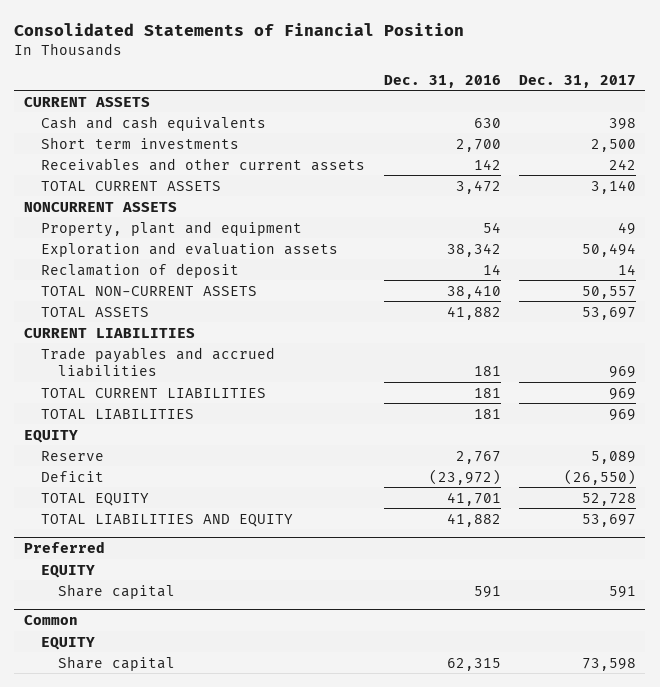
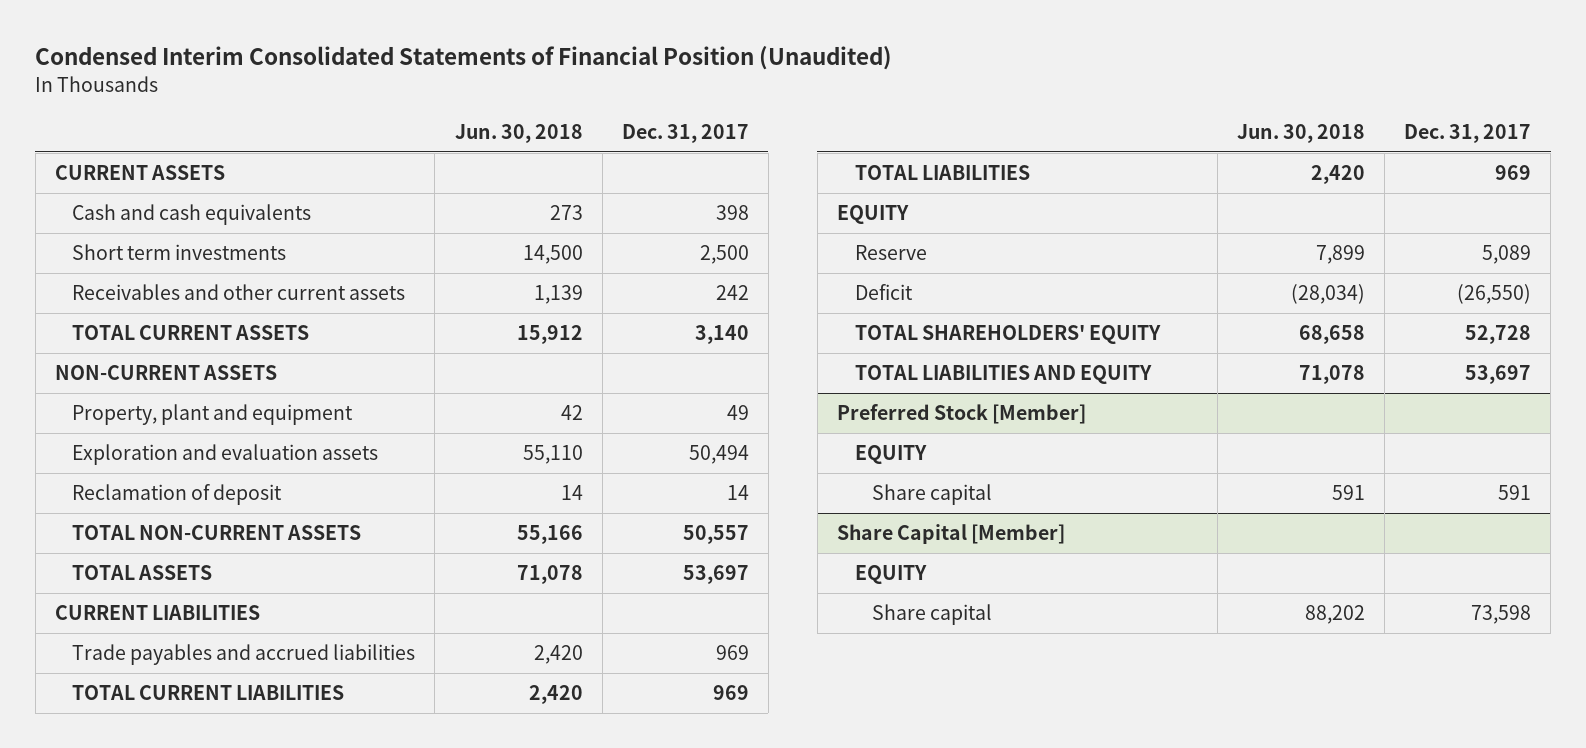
- Consolidated Statements of Financial Position
+ Condensed Interim Consolidated Statements of Financial Position (Unaudited)
- | Dec. 31, 2016 | Dec. 31, 2017
+ | Jun. 30, 2018 | Dec. 31, 2017
- NONCURRENT ASSETS
+ NON-CURRENT ASSETS
- TOTAL EQUITY | 41,701 | 52,728
+ TOTAL SHAREHOLDERS' EQUITY | 68,658 | 52,728
- Preferred
+ Preferred Stock [Member]
- Common
+ Share Capital [Member]

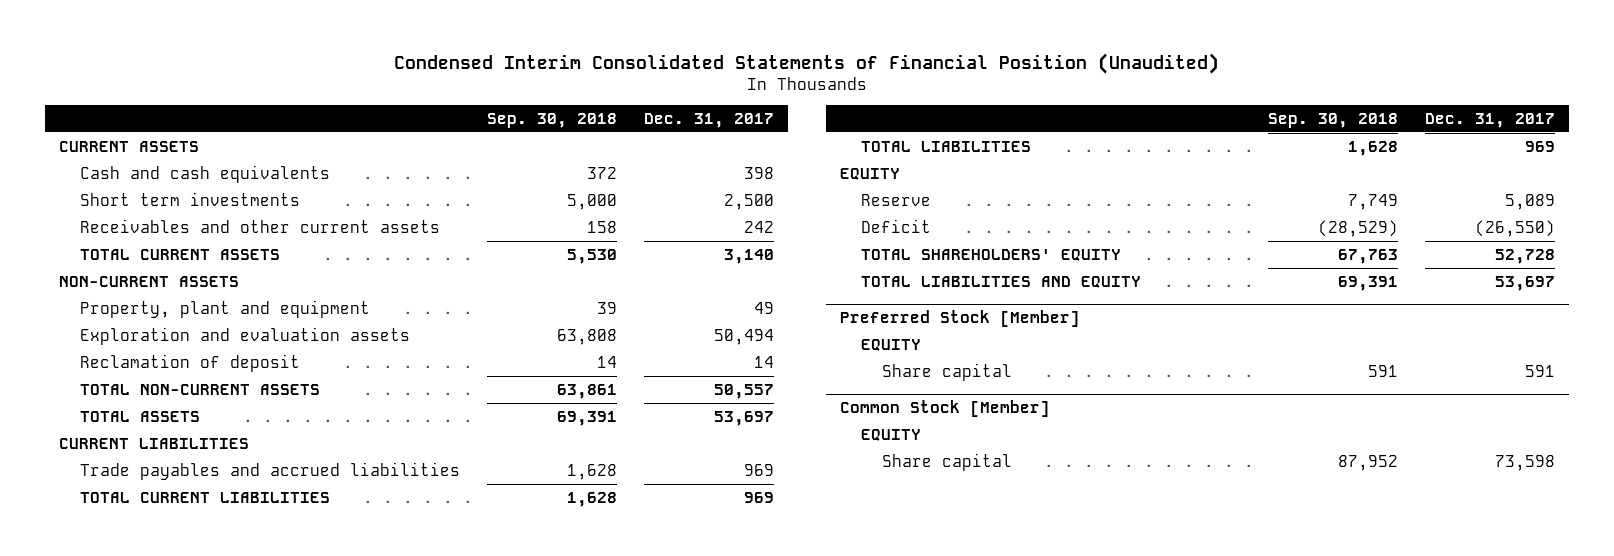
- | Jun. 30, 2018 | Dec. 31, 2017
+ | Sep. 30, 2018 | Dec. 31, 2017
- Share Capital [Member]
+ Common Stock [Member]

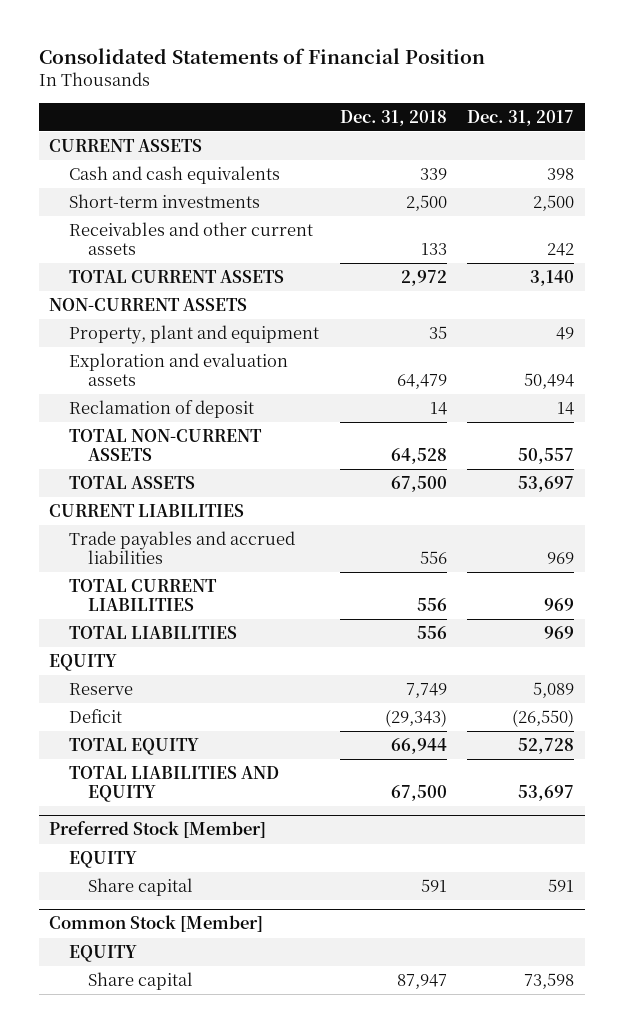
- Condensed Interim Consolidated Statements of Financial Position (Unaudited)
+ Consolidated Statements of Financial Position
- | Sep. 30, 2018 | Dec. 31, 2017
+ | Dec. 31, 2018 | Dec. 31, 2017
- Short term investments | 5,000 | 2,500
+ Short-term investments | 2,500 | 2,500
- TOTAL SHAREHOLDERS' EQUITY | 67,763 | 52,728
+ TOTAL EQUITY | 66,944 | 52,728

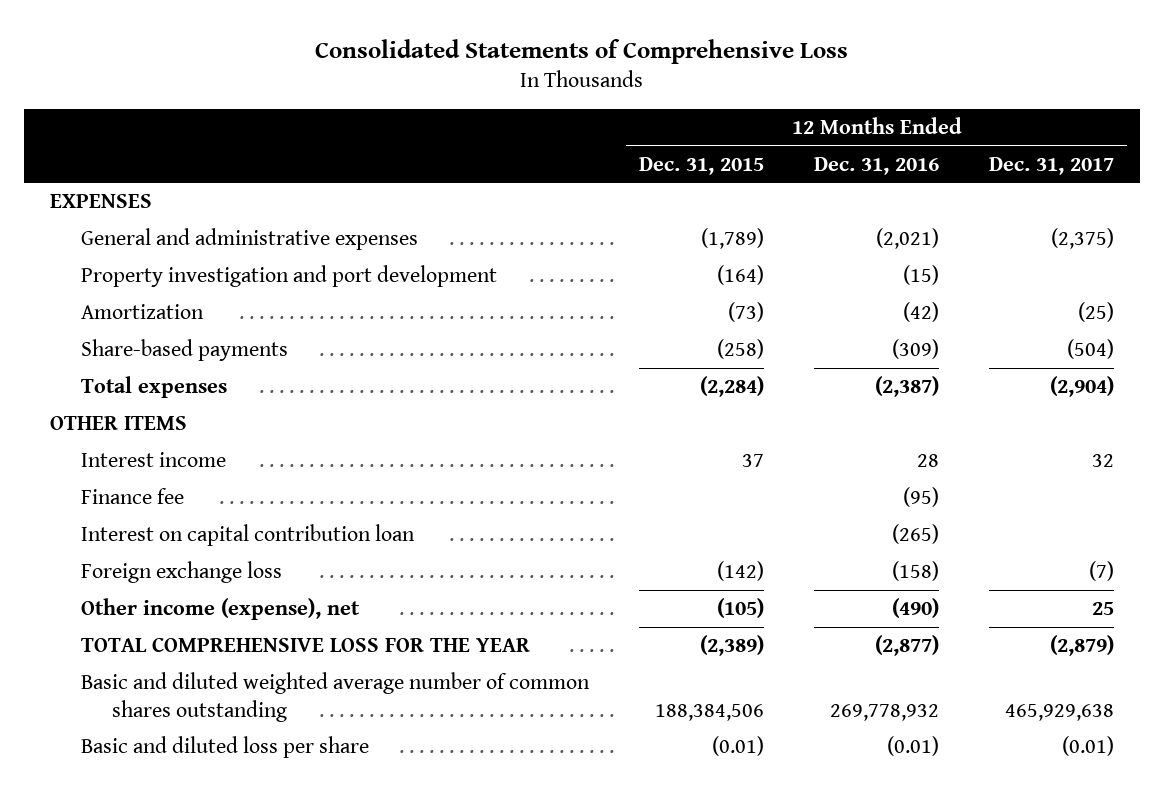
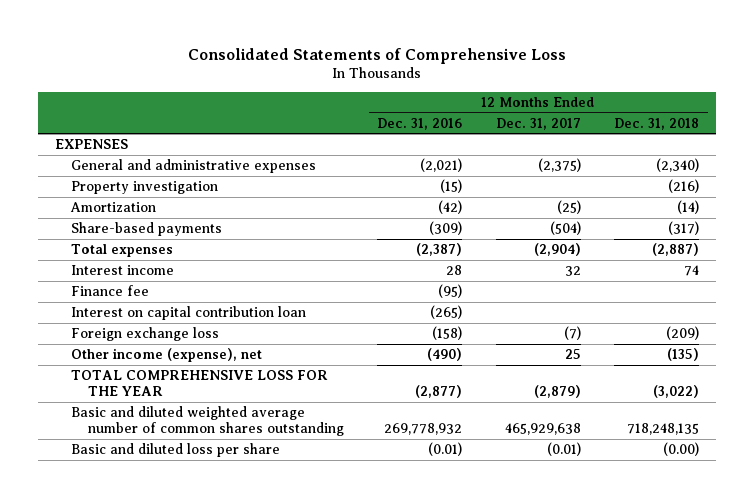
- | 12 Months Ended Dec. 31, 2015 | 12 Months Ended Dec. 31, 2016 | 12 Months Ended Dec. 31, 2017
+ | 12 Months Ended Dec. 31, 2016 | 12 Months Ended Dec. 31, 2017 | 12 Months Ended Dec. 31, 2018
- Property investigation and port development | (164) | (15) |
+ Property investigation | (15) | | (216)
- OTHER ITEMS

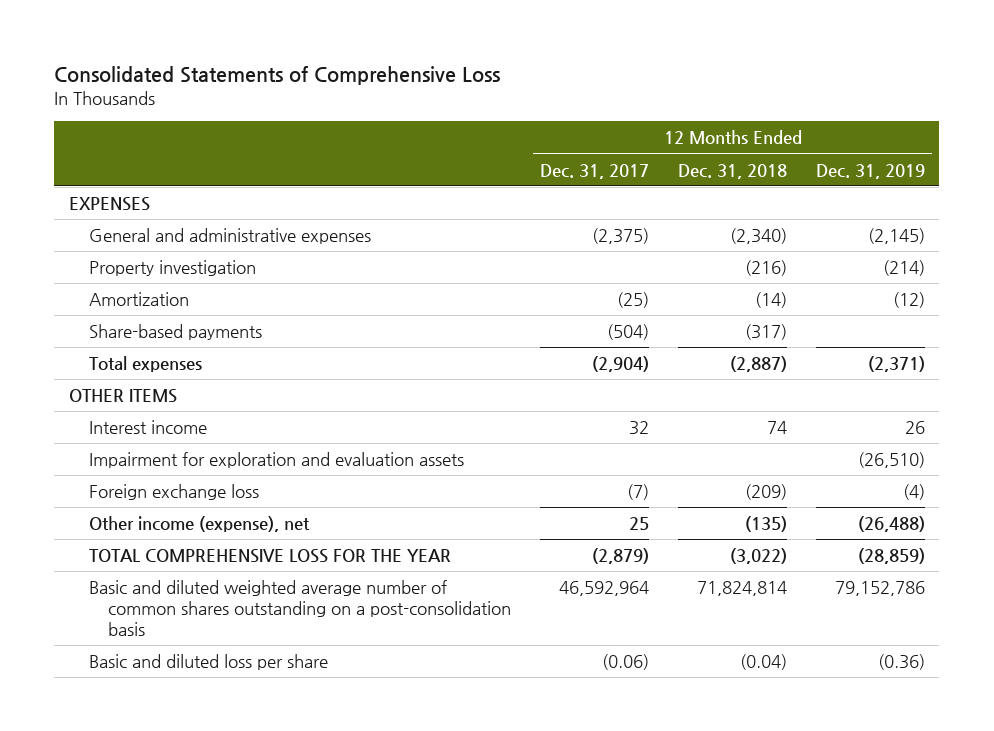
- | 12 Months Ended Dec. 31, 2016 | 12 Months Ended Dec. 31, 2017 | 12 Months Ended Dec. 31, 2018
+ | 12 Months Ended Dec. 31, 2017 | 12 Months Ended Dec. 31, 2018 | 12 Months Ended Dec. 31, 2019
+ OTHER ITEMS
- Finance fee | (95) | |
- Interest on capital contribution loan | (265) | |
+ Impairment for exploration and evaluation assets | | | (26,510)
- Basic and diluted weighted average number of common shares outstanding | 269,778,932 | 465,929,638 | 718,248,135
- Basic and diluted loss per share | (0.01) | (0.01) | (0.00)
+ Basic and diluted weighted average number of common shares outstanding on a post-consolidation basis | 46,592,964 | 71,824,814 | 79,152,786
+ Basic and diluted loss per share | (0.06) | (0.04) | (0.36)

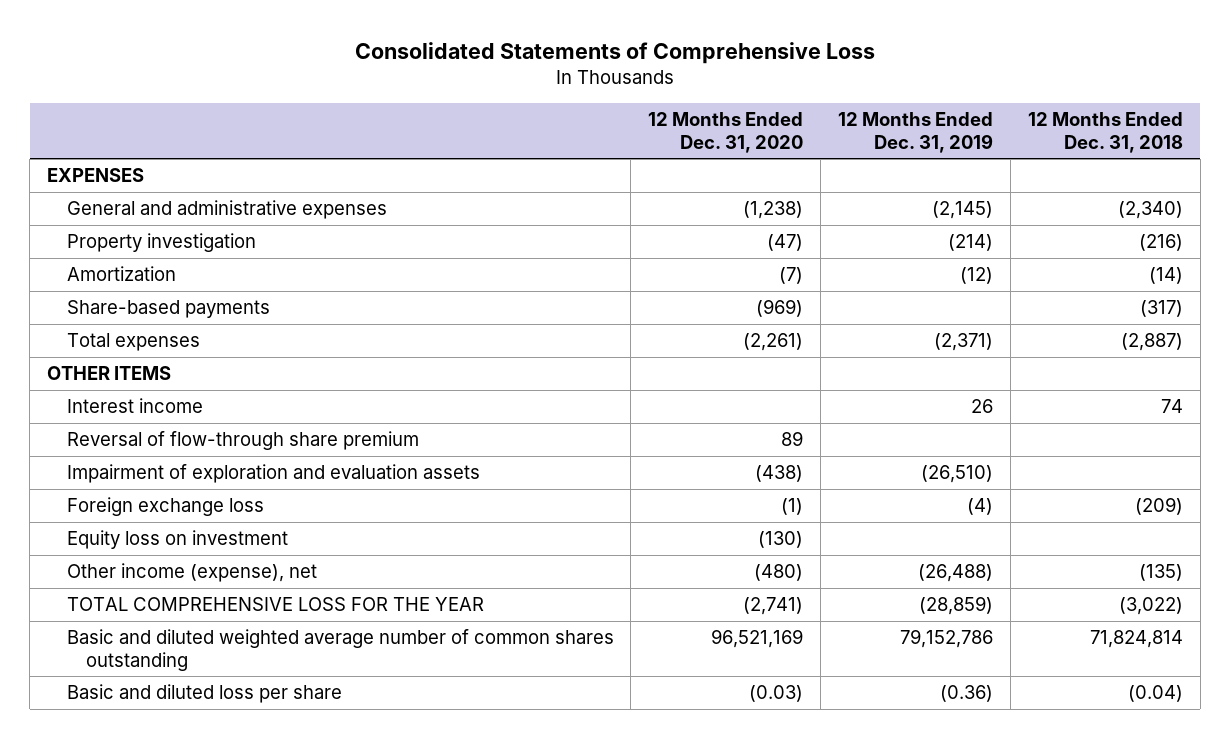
- | 12 Months Ended Dec. 31, 2017 | 12 Months Ended Dec. 31, 2018 | 12 Months Ended Dec. 31, 2019
+ | 12 Months Ended Dec. 31, 2020 | 12 Months Ended Dec. 31, 2019 | 12 Months Ended Dec. 31, 2018
- Impairment for exploration and evaluation assets | | | (26,510)
+ Reversal of flow-through share premium | 89 | |
+ Impairment of exploration and evaluation assets | (438) | (26,510) |
+ Equity loss on investment | (130) | |
- Basic and diluted weighted average number of common shares outstanding on a post-consolidation basis | 46,592,964 | 71,824,814 | 79,152,786
+ Basic and diluted weighted average number of common shares outstanding | 96,521,169 | 79,152,786 | 71,824,814

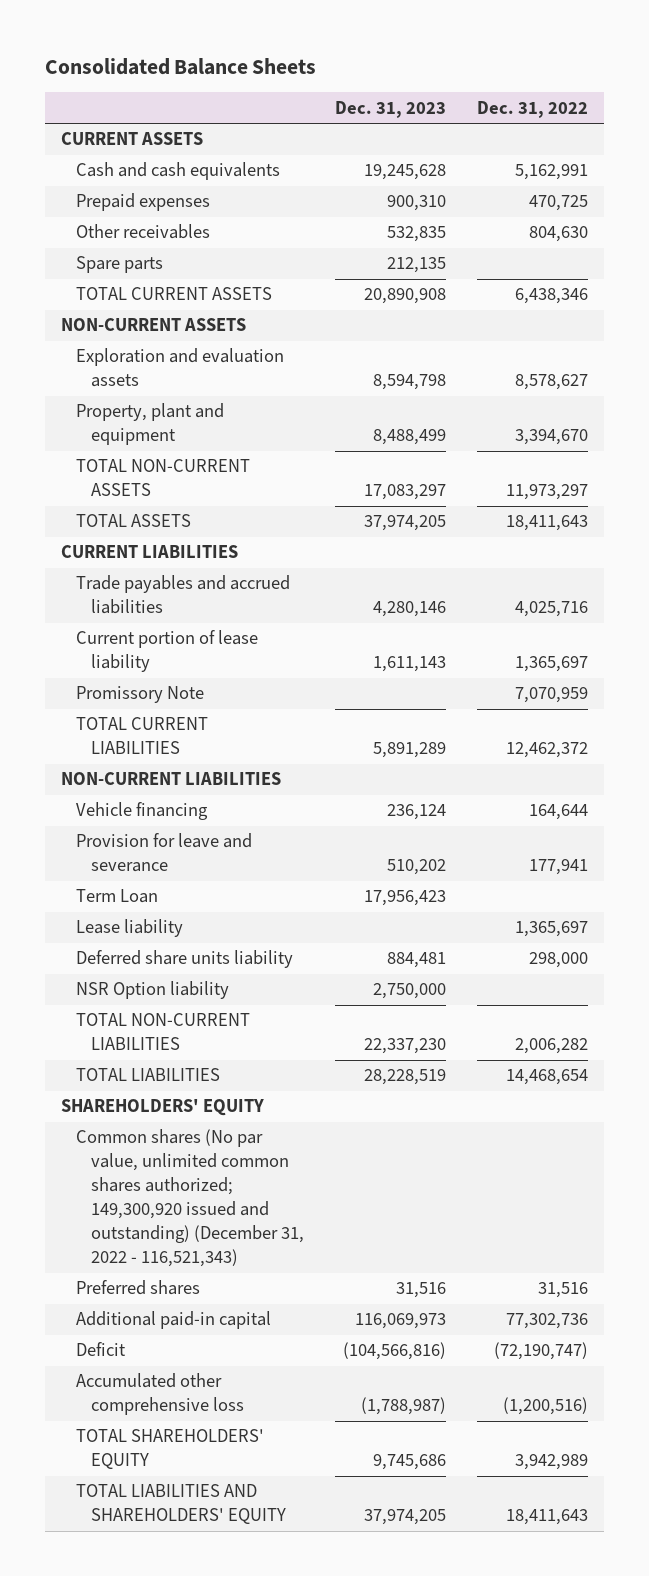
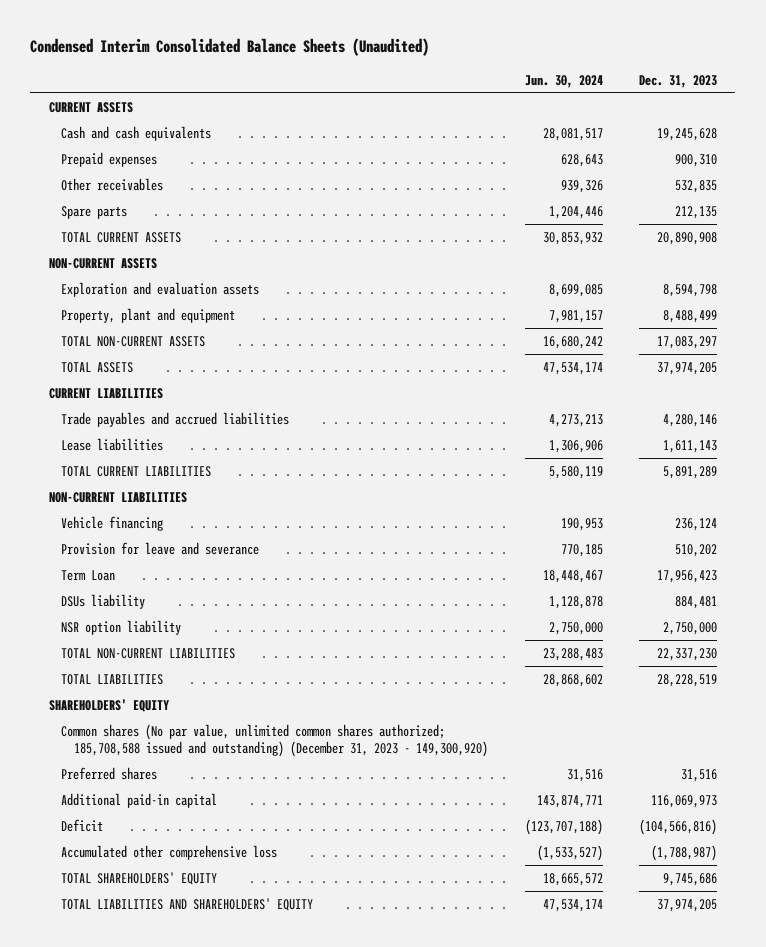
- Consolidated Balance Sheets
+ Condensed Interim Consolidated Balance Sheets (Unaudited)
- | Dec. 31, 2023 | Dec. 31, 2022
+ | Jun. 30, 2024 | Dec. 31, 2023
- Current portion of lease liability | 1,611,143 | 1,365,697
- Promissory Note | | 7,070,959
+ Lease liabilities | 1,306,906 | 1,611,143
- Lease liability | | 1,365,697
- Deferred share units liability | 884,481 | 298,000
- NSR Option liability | 2,750,000 |
+ DSUs liability | 1,128,878 | 884,481
+ NSR option liability | 2,750,000 | 2,750,000
- Common shares (No par value, unlimited common shares authorized; 149,300,920 issued and outstanding) (December 31, 2022 - 116,521,343)
+ Common shares (No par value, unlimited common shares authorized; 185,708,588 issued and outstanding) (December 31, 2023 - 149,300,920)

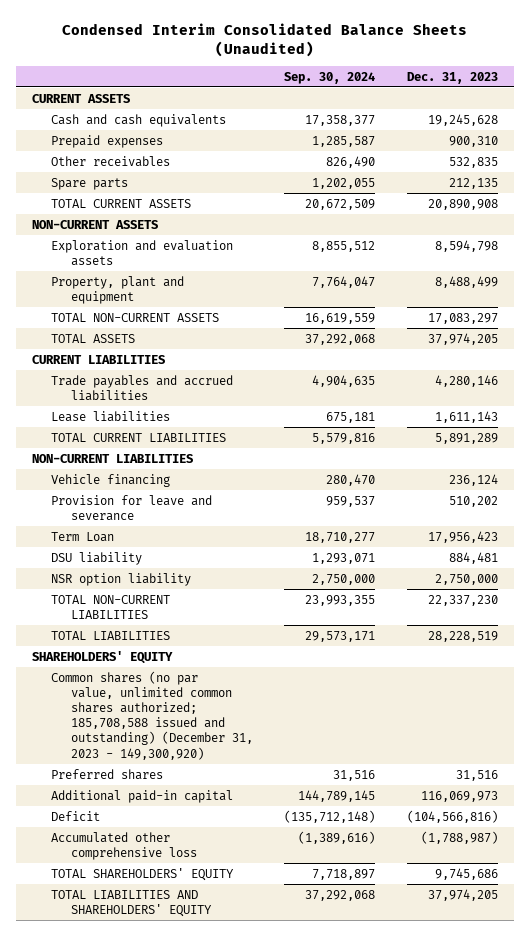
- | Jun. 30, 2024 | Dec. 31, 2023
+ | Sep. 30, 2024 | Dec. 31, 2023
- DSUs liability | 1,128,878 | 884,481
+ DSU liability | 1,293,071 | 884,481
- Common shares (No par value, unlimited common shares authorized; 185,708,588 issued and outstanding) (December 31, 2023 - 149,300,920)
+ Common shares (no par value, unlimited common shares authorized; 185,708,588 issued and outstanding) (December 31, 2023 - 149,300,920)

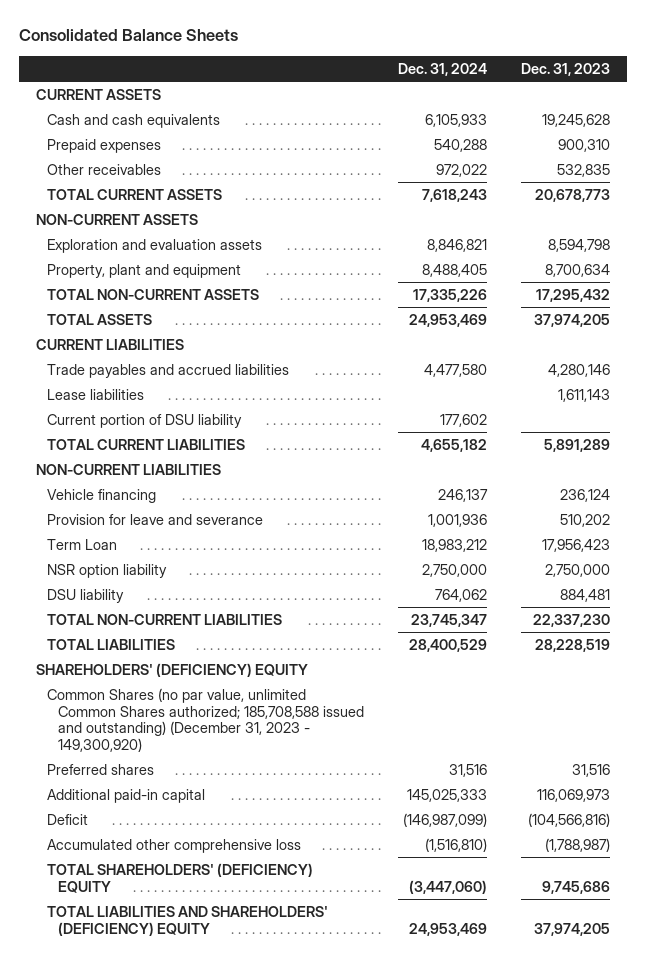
- Condensed Interim Consolidated Balance Sheets (Unaudited)
+ Consolidated Balance Sheets
- | Sep. 30, 2024 | Dec. 31, 2023
+ | Dec. 31, 2024 | Dec. 31, 2023
- Spare parts | 1,202,055 | 212,135
- TOTAL CURRENT ASSETS | 20,672,509 | 20,890,908
+ TOTAL CURRENT ASSETS | 7,618,243 | 20,678,773
- Property, plant and equipment | 7,764,047 | 8,488,499
- TOTAL NON-CURRENT ASSETS | 16,619,559 | 17,083,297
+ Property, plant and equipment | 8,488,405 | 8,700,634
+ TOTAL NON-CURRENT ASSETS | 17,335,226 | 17,295,432
+ Current portion of DSU liability | 177,602 |
moved down: DSU liability | 764,062 | 884,481
- SHAREHOLDERS' EQUITY
- Common shares (no par value, unlimited common shares authorized; 185,708,588 issued and outstanding) (December 31, 2023 - 149,300,920)
+ SHAREHOLDERS' (DEFICIENCY) EQUITY
+ Common Shares (no par value, unlimited Common Shares authorized; 185,708,588 issued and outstanding) (December 31, 2023 - 149,300,920)
- TOTAL SHAREHOLDERS' EQUITY | 7,718,897 | 9,745,686
- TOTAL LIABILITIES AND SHAREHOLDERS' EQUITY | 37,292,068 | 37,974,205
+ TOTAL SHAREHOLDERS' (DEFICIENCY) EQUITY | (3,447,060) | 9,745,686
+ TOTAL LIABILITIES AND SHAREHOLDERS' (DEFICIENCY) EQUITY | 24,953,469 | 37,974,205

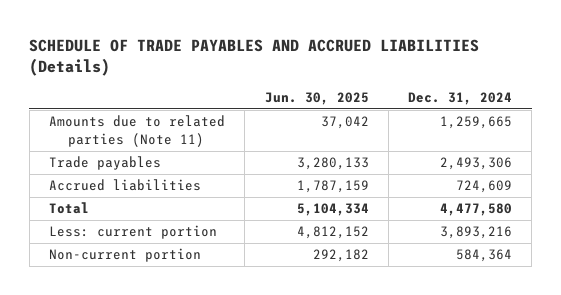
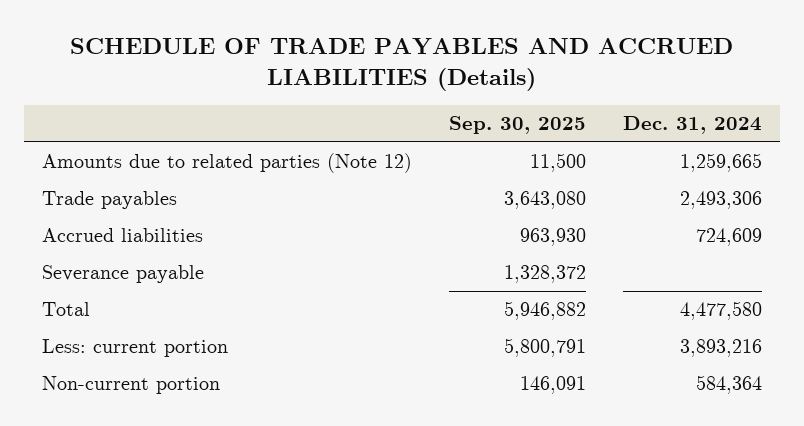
- | Jun. 30, 2025 | Dec. 31, 2024
+ | Sep. 30, 2025 | Dec. 31, 2024
- Amounts due to related parties (Note 11) | 37,042 | 1,259,665
+ Amounts due to related parties (Note 12) | 11,500 | 1,259,665
+ Severance payable | 1,328,372 |

